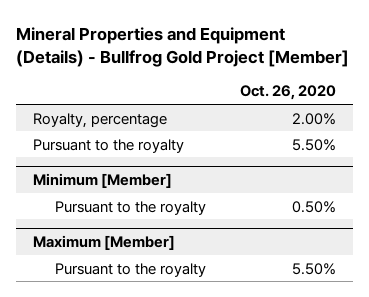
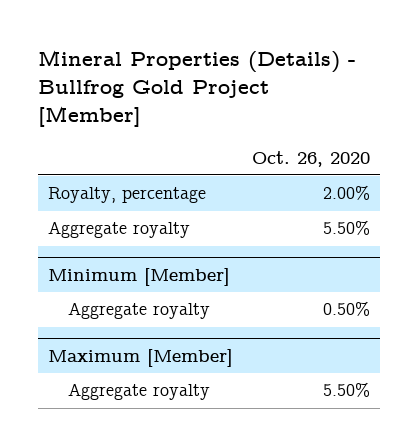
- Mineral Properties and Equipment (Details) - Bullfrog Gold Project [Member]
+ Mineral Properties (Details) - Bullfrog Gold Project [Member]
- Pursuant to the royalty | 5.50%
+ Aggregate royalty | 5.50%
@ Minimum [Member]
- Pursuant to the royalty | 0.50%
+ Aggregate royalty | 0.50%
@ Maximum [Member]
- Pursuant to the royalty | 5.50%
+ Aggregate royalty | 5.50%

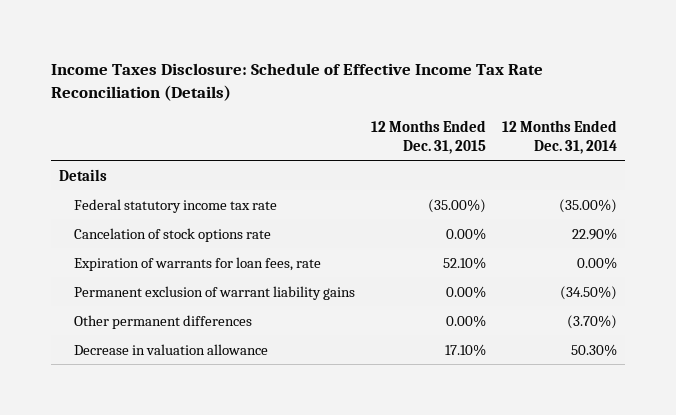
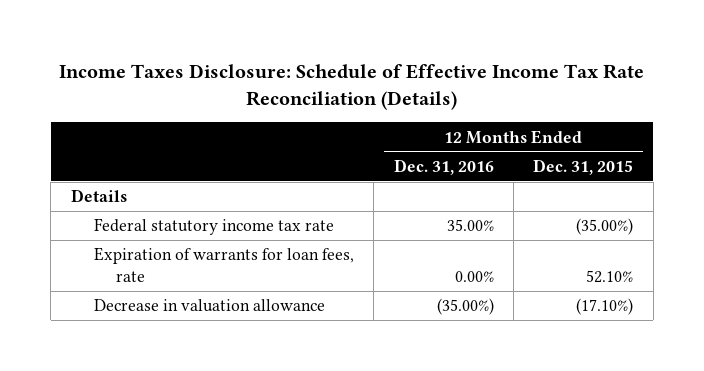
- | 12 Months Ended Dec. 31, 2015 | 12 Months Ended Dec. 31, 2014
+ | 12 Months Ended Dec. 31, 2016 | 12 Months Ended Dec. 31, 2015
- Cancelation of stock options rate | 0.00% | 22.90%
- Permanent exclusion of warrant liability gains | 0.00% | (34.50%)
- Other permanent differences | 0.00% | (3.70%)
- Decrease in valuation allowance | 17.10% | 50.30%
+ Decrease in valuation allowance | (35.00%) | (17.10%)

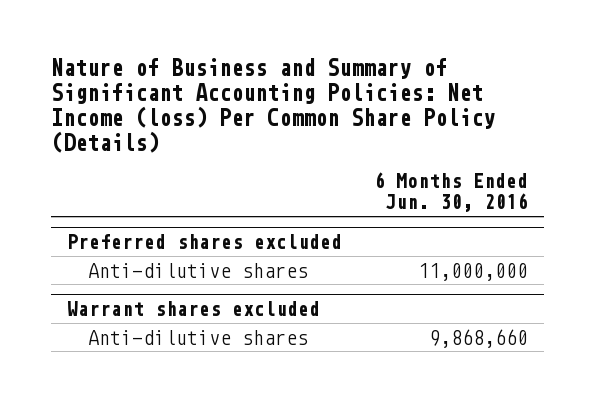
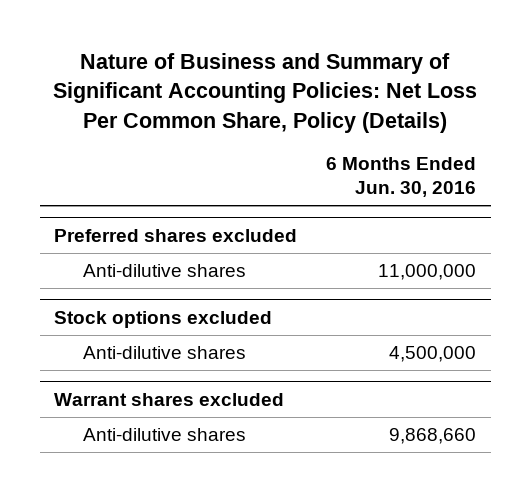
- Nature of Business and Summary of Significant Accounting Policies: Net Income (loss) Per Common Share Policy (Details)
+ Nature of Business and Summary of Significant Accounting Policies: Net Loss Per Common Share, Policy (Details)
+ Stock options excluded
+ Anti-dilutive shares | 4,500,000

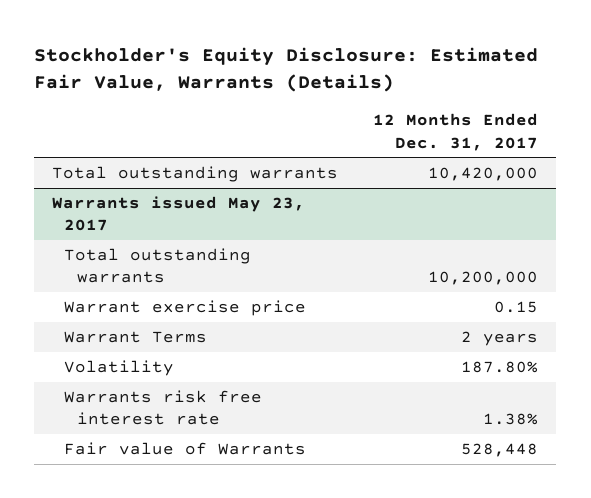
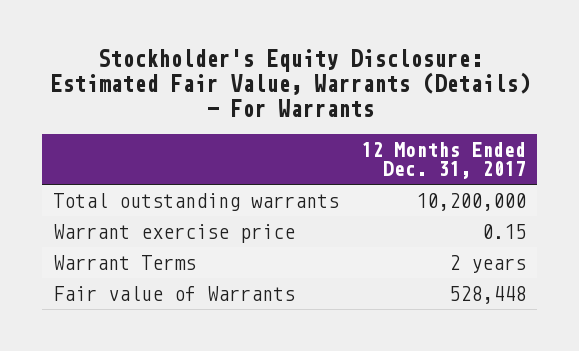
- Stockholder's Equity Disclosure: Estimated Fair Value, Warrants (Details)
+ Stockholder's Equity Disclosure: Estimated Fair Value, Warrants (Details) - For Warrants
- Total outstanding warrants | 10,420,000
- Warrants issued May 23, 2017
- Volatility | 187.80%
- Warrants risk free interest rate | 1.38%

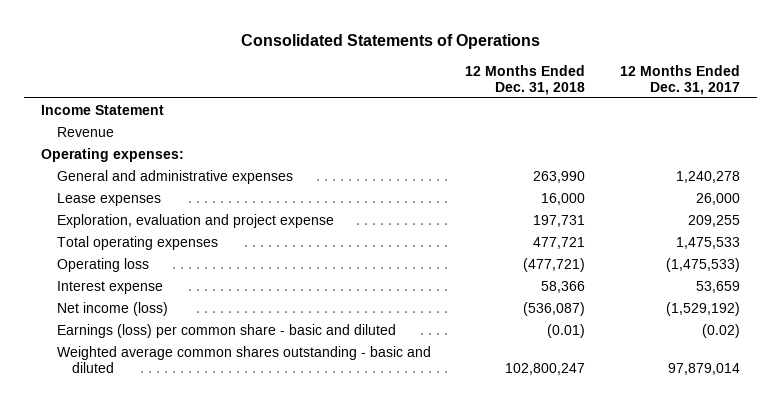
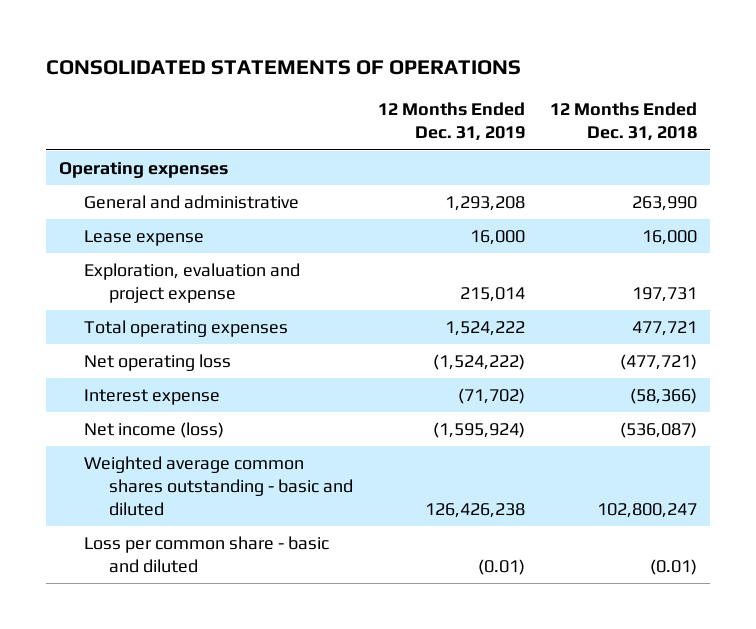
- Consolidated Statements of Operations
+ CONSOLIDATED STATEMENTS OF OPERATIONS
- | 12 Months Ended Dec. 31, 2018 | 12 Months Ended Dec. 31, 2017
+ | 12 Months Ended Dec. 31, 2019 | 12 Months Ended Dec. 31, 2018
- Income Statement
- Revenue
- Operating expenses:
- General and administrative expenses | 263,990 | 1,240,278
- Lease expenses | 16,000 | 26,000
+ Operating expenses
+ General and administrative | 1,293,208 | 263,990
+ Lease expense | 16,000 | 16,000
- Operating loss | (477,721) | (1,475,533)
- Interest expense | 58,366 | 53,659
+ Net operating loss | (1,524,222) | (477,721)
+ Interest expense | (71,702) | (58,366)
- Earnings (loss) per common share - basic and diluted | (0.01) | (0.02)
+ Loss per common share - basic and diluted | (0.01) | (0.01)

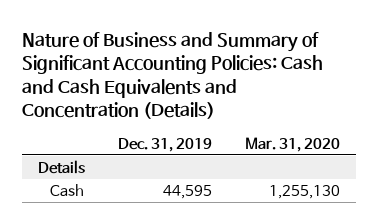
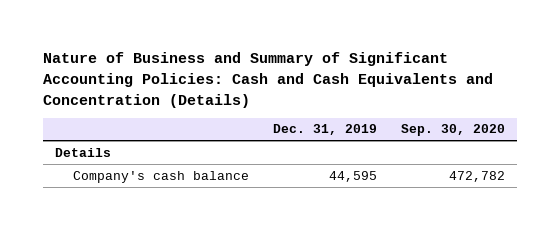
- | Dec. 31, 2019 | Mar. 31, 2020
+ | Dec. 31, 2019 | Sep. 30, 2020
- Cash | 44,595 | 1,255,130
+ Company's cash balance | 44,595 | 472,782

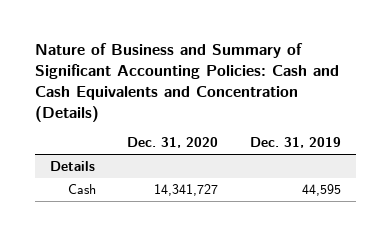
- | Dec. 31, 2019 | Sep. 30, 2020
+ | Dec. 31, 2020 | Dec. 31, 2019
- Company's cash balance | 44,595 | 472,782
+ Cash | 14,341,727 | 44,595

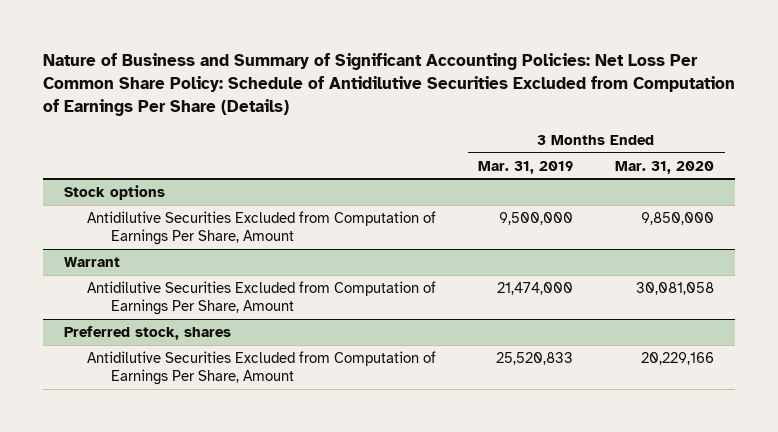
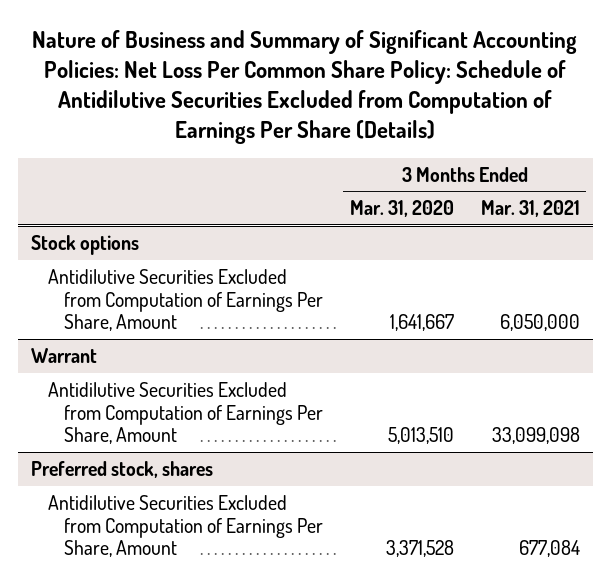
- | 3 Months Ended Mar. 31, 2019 | 3 Months Ended Mar. 31, 2020
+ | 3 Months Ended Mar. 31, 2020 | 3 Months Ended Mar. 31, 2021
@ Stock options
- Antidilutive Securities Excluded from Computation of Earnings Per Share, Amount | 9,500,000 | 9,850,000
+ Antidilutive Securities Excluded from Computation of Earnings Per Share, Amount | 1,641,667 | 6,050,000
@ Warrant
- Antidilutive Securities Excluded from Computation of Earnings Per Share, Amount | 21,474,000 | 30,081,058
+ Antidilutive Securities Excluded from Computation of Earnings Per Share, Amount | 5,013,510 | 33,099,098
@ Preferred stock, shares
- Antidilutive Securities Excluded from Computation of Earnings Per Share, Amount | 25,520,833 | 20,229,166
+ Antidilutive Securities Excluded from Computation of Earnings Per Share, Amount | 3,371,528 | 677,084

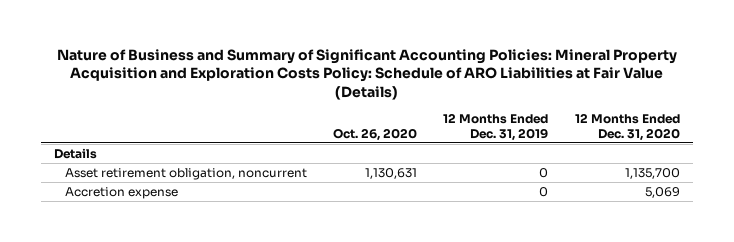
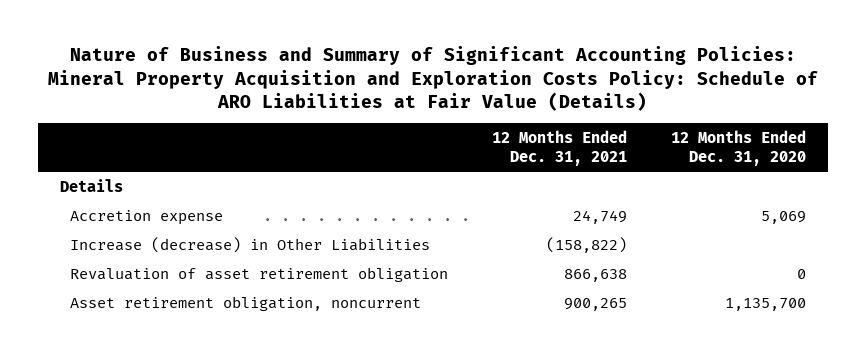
- | Oct. 26, 2020 | 12 Months Ended Dec. 31, 2019 | 12 Months Ended Dec. 31, 2020
+ | 12 Months Ended Dec. 31, 2021 | 12 Months Ended Dec. 31, 2020
+ Increase (decrease) in Other Liabilities | (158,822) |
+ Revaluation of asset retirement obligation | 866,638 | 0
moved down: Asset retirement obligation, noncurrent | 900,265 | 1,135,700

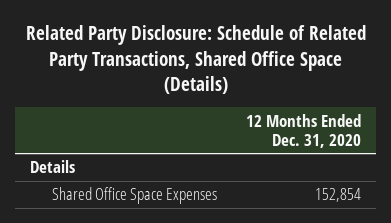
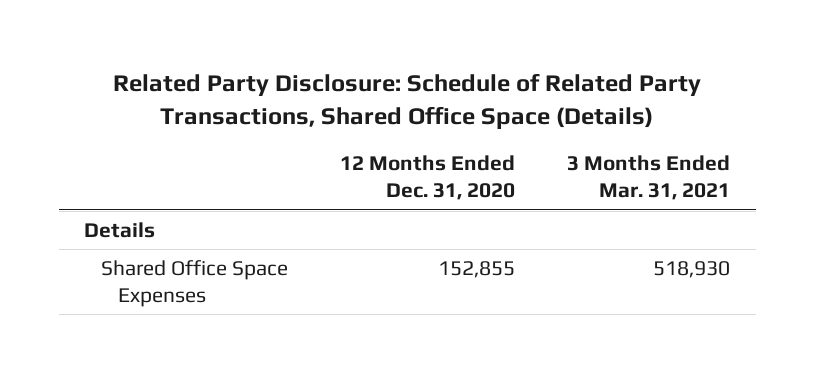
- | 12 Months Ended Dec. 31, 2020
+ | 12 Months Ended Dec. 31, 2020 | 3 Months Ended Mar. 31, 2021
- Shared Office Space Expenses | 152,854
+ Shared Office Space Expenses | 152,855 | 518,930

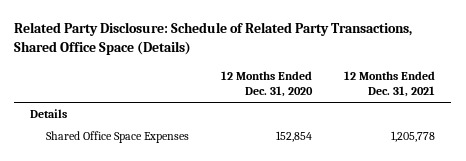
- | 12 Months Ended Dec. 31, 2020 | 3 Months Ended Mar. 31, 2021
+ | 12 Months Ended Dec. 31, 2020 | 12 Months Ended Dec. 31, 2021
- Shared Office Space Expenses | 152,855 | 518,930
+ Shared Office Space Expenses | 152,854 | 1,205,778

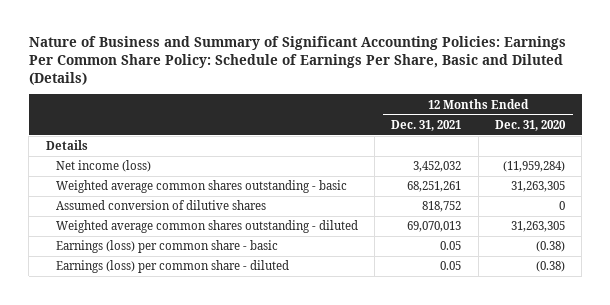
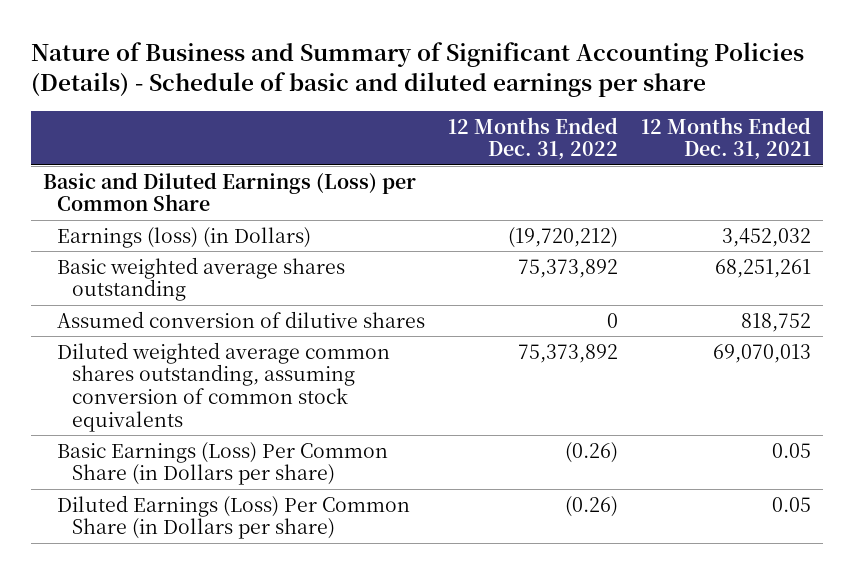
- Nature of Business and Summary of Significant Accounting Policies: Earnings Per Common Share Policy: Schedule of Earnings Per Share, Basic and Diluted (Details)
+ Nature of Business and Summary of Significant Accounting Policies (Details) - Schedule of basic and diluted earnings per share
- | 12 Months Ended Dec. 31, 2021 | 12 Months Ended Dec. 31, 2020
+ | 12 Months Ended Dec. 31, 2022 | 12 Months Ended Dec. 31, 2021
- Details
- Net income (loss) | 3,452,032 | (11,959,284)
- Weighted average common shares outstanding - basic | 68,251,261 | 31,263,305
+ Basic and Diluted Earnings (Loss) per Common Share
+ Earnings (loss) (in Dollars) | (19,720,212) | 3,452,032
+ Basic weighted average shares outstanding | 75,373,892 | 68,251,261
- Weighted average common shares outstanding - diluted | 69,070,013 | 31,263,305
- Earnings (loss) per common share - basic | 0.05 | (0.38)
- Earnings (loss) per common share - diluted | 0.05 | (0.38)
+ Diluted weighted average common shares outstanding, assuming conversion of common stock equivalents | 75,373,892 | 69,070,013
+ Basic Earnings (Loss) Per Common Share (in Dollars per share) | (0.26) | 0.05
+ Diluted Earnings (Loss) Per Common Share (in Dollars per share) | (0.26) | 0.05

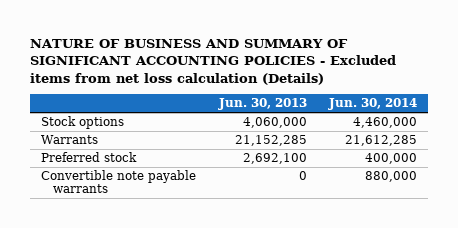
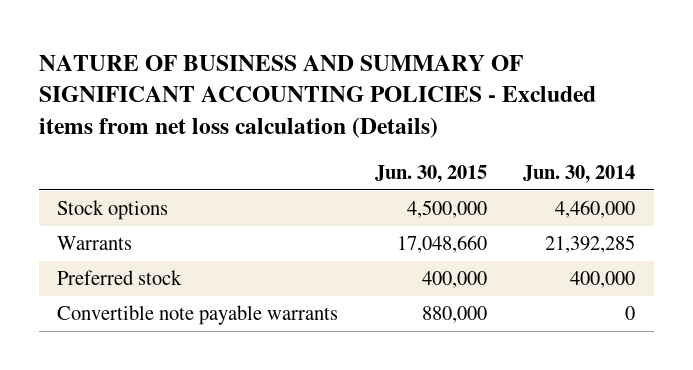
- | Jun. 30, 2013 | Jun. 30, 2014
+ | Jun. 30, 2015 | Jun. 30, 2014
- Warrants | 21,152,285 | 21,612,285
+ Warrants | 17,048,660 | 21,392,285
- Convertible note payable warrants | 0 | 880,000
+ Convertible note payable warrants | 880,000 | 0

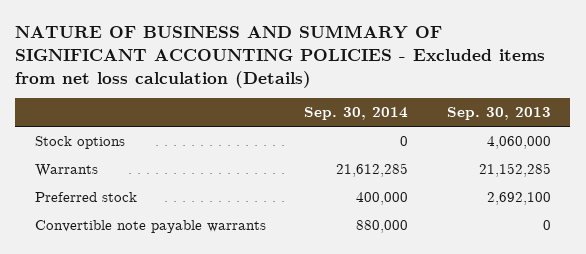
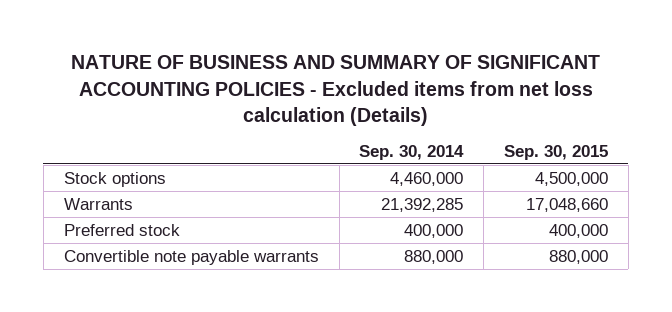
- | Sep. 30, 2014 | Sep. 30, 2013
+ | Sep. 30, 2014 | Sep. 30, 2015
- Stock options | 0 | 4,060,000
- Warrants | 21,612,285 | 21,152,285
+ Stock options | 4,460,000 | 4,500,000
+ Warrants | 21,392,285 | 17,048,660

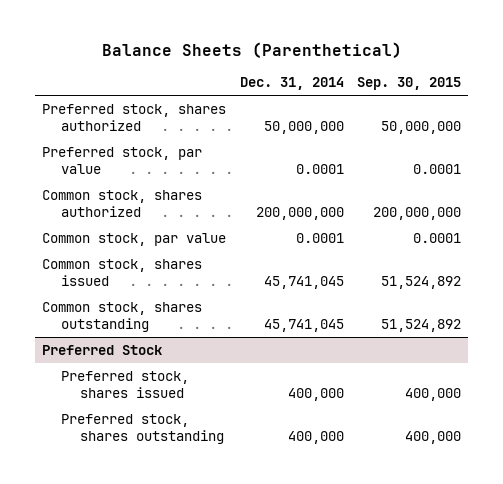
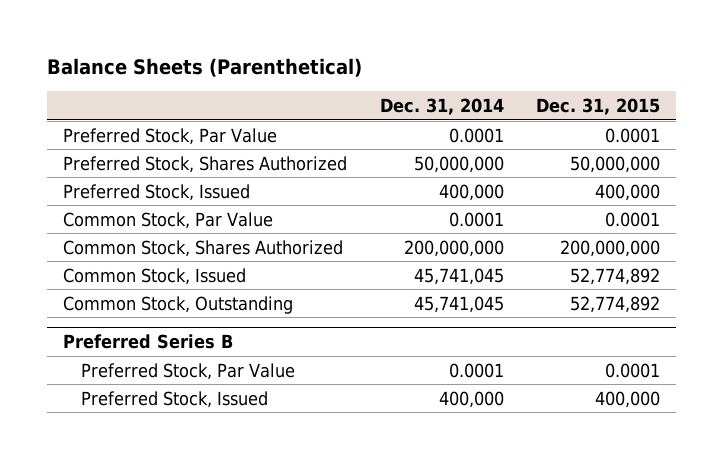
- | Dec. 31, 2014 | Sep. 30, 2015
+ | Dec. 31, 2014 | Dec. 31, 2015
- Preferred stock, shares authorized | 50,000,000 | 50,000,000
- Preferred stock, par value | 0.0001 | 0.0001
- Common stock, shares authorized | 200,000,000 | 200,000,000
- Common stock, par value | 0.0001 | 0.0001
- Common stock, shares issued | 45,741,045 | 51,524,892
- Common stock, shares outstanding | 45,741,045 | 51,524,892
- Preferred Stock
- Preferred stock, shares issued | 400,000 | 400,000
- Preferred stock, shares outstanding | 400,000 | 400,000
+ Preferred Stock, Par Value | 0.0001 | 0.0001
+ Preferred Stock, Shares Authorized | 50,000,000 | 50,000,000
+ Preferred Stock, Issued | 400,000 | 400,000
+ Common Stock, Par Value | 0.0001 | 0.0001
+ Common Stock, Shares Authorized | 200,000,000 | 200,000,000
+ Common Stock, Issued | 45,741,045 | 52,774,892
+ Common Stock, Outstanding | 45,741,045 | 52,774,892
+ Preferred Series B
+ Preferred Stock, Par Value | 0.0001 | 0.0001
+ Preferred Stock, Issued | 400,000 | 400,000

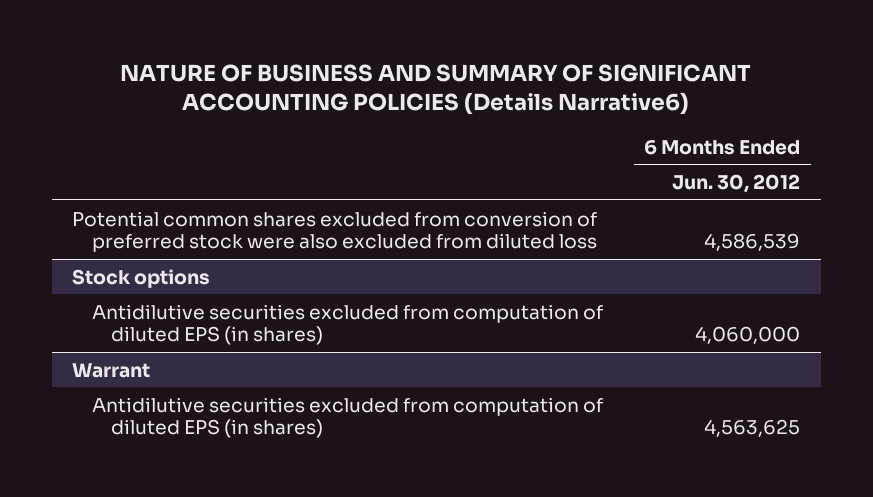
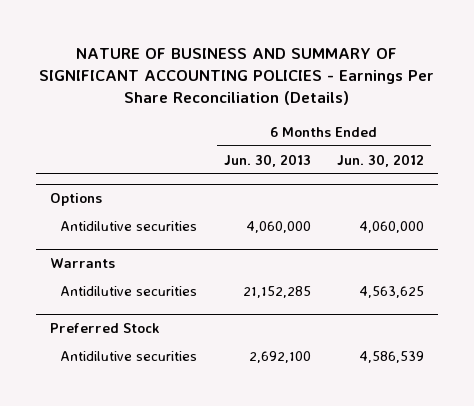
- NATURE OF BUSINESS AND SUMMARY OF SIGNIFICANT ACCOUNTING POLICIES (Details Narrative6)
+ NATURE OF BUSINESS AND SUMMARY OF SIGNIFICANT ACCOUNTING POLICIES - Earnings Per Share Reconciliation (Details)
- | 6 Months Ended Jun. 30, 2012
+ | 6 Months Ended Jun. 30, 2013 | 6 Months Ended Jun. 30, 2012
- Potential common shares excluded from conversion of preferred stock were also excluded from diluted loss | 4,586,539
- Stock options
- Antidilutive securities excluded from computation of diluted EPS (in shares) | 4,060,000
- Warrant
- Antidilutive securities excluded from computation of diluted EPS (in shares) | 4,563,625
+ Options
+ Antidilutive securities | 4,060,000 | 4,060,000
+ Warrants
+ Antidilutive securities | 21,152,285 | 4,563,625
+ Preferred Stock
+ Antidilutive securities | 2,692,100 | 4,586,539

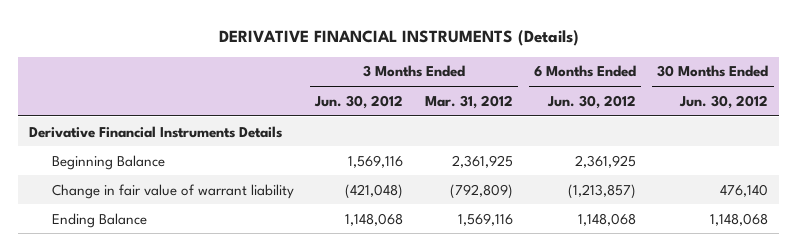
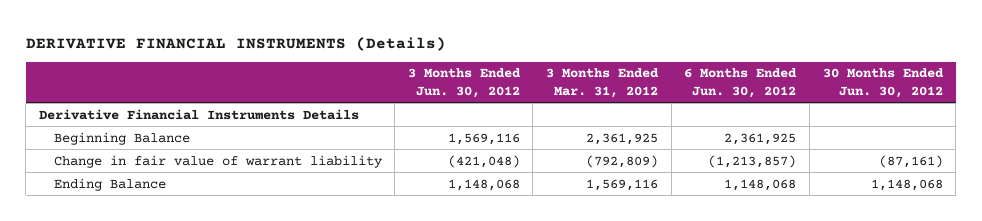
- Change in fair value of warrant liability | (421,048) | (792,809) | (1,213,857) | 476,140
+ Change in fair value of warrant liability | (421,048) | (792,809) | (1,213,857) | (87,161)

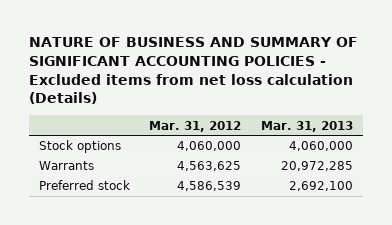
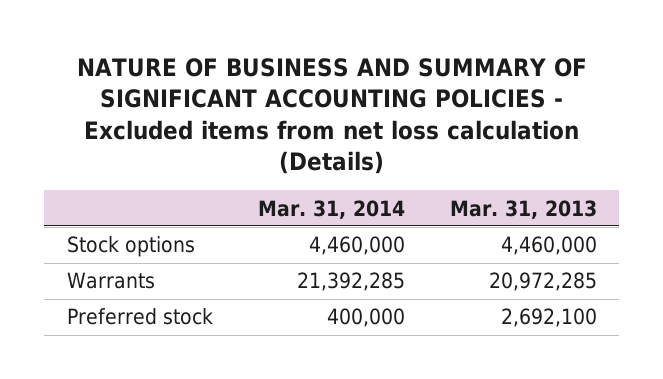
- | Mar. 31, 2012 | Mar. 31, 2013
+ | Mar. 31, 2014 | Mar. 31, 2013
- Stock options | 4,060,000 | 4,060,000
+ Stock options | 4,460,000 | 4,460,000

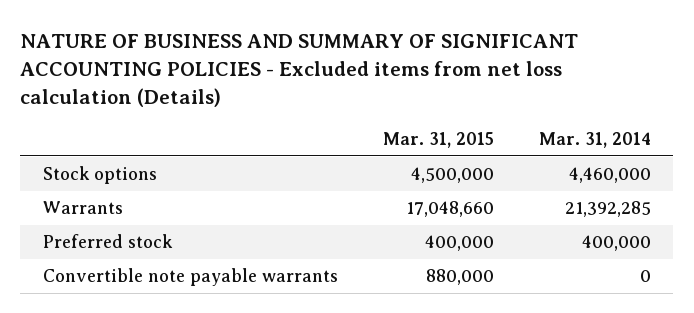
- | Mar. 31, 2014 | Mar. 31, 2013
+ | Mar. 31, 2015 | Mar. 31, 2014
+ Convertible note payable warrants | 880,000 | 0

